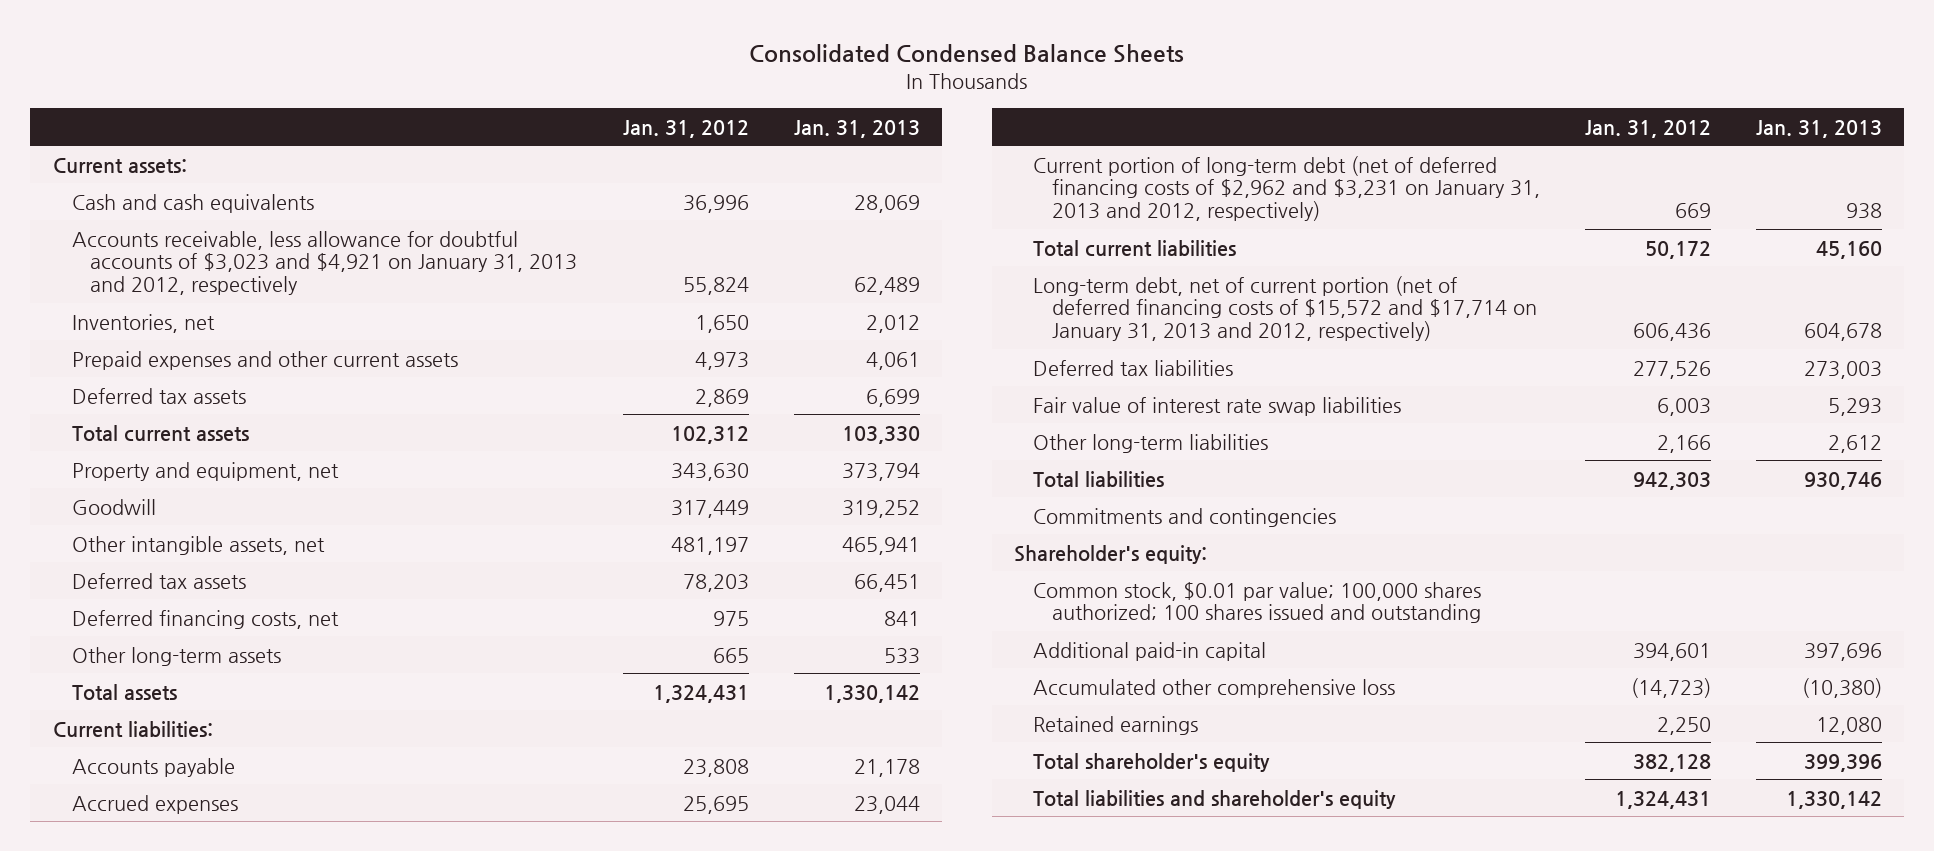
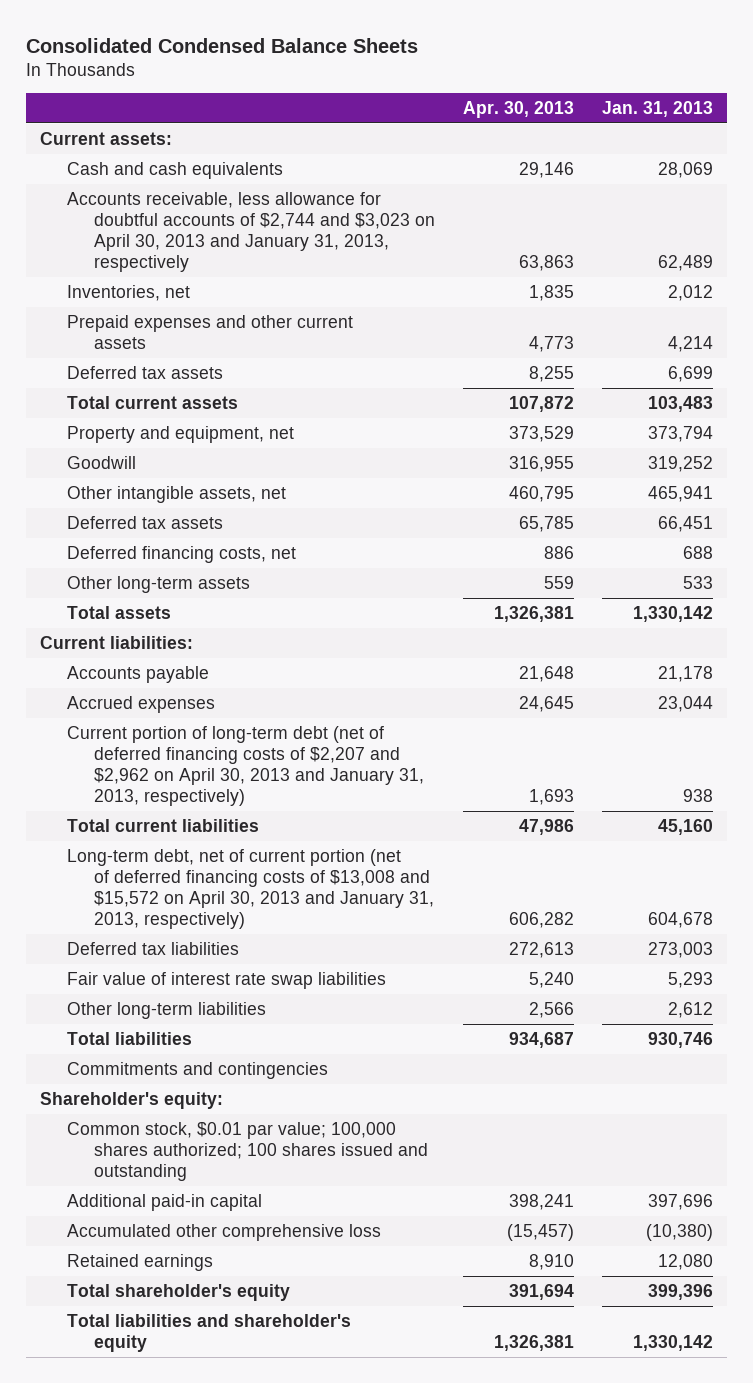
- | Jan. 31, 2012 | Jan. 31, 2013
+ | Apr. 30, 2013 | Jan. 31, 2013
- Accounts receivable, less allowance for doubtful accounts of $3,023 and $4,921 on January 31, 2013 and 2012, respectively | 55,824 | 62,489
+ Accounts receivable, less allowance for doubtful accounts of $2,744 and $3,023 on April 30, 2013 and January 31, 2013, respectively | 63,863 | 62,489
- Prepaid expenses and other current assets | 4,973 | 4,061
+ Prepaid expenses and other current assets | 4,773 | 4,214
- Total current assets | 102,312 | 103,330
+ Total current assets | 107,872 | 103,483
- Deferred financing costs, net | 975 | 841
+ Deferred financing costs, net | 886 | 688
- Current portion of long-term debt (net of deferred financing costs of $2,962 and $3,231 on January 31, 2013 and 2012, respectively) | 669 | 938
+ Current portion of long-term debt (net of deferred financing costs of $2,207 and $2,962 on April 30, 2013 and January 31, 2013, respectively) | 1,693 | 938
- Long-term debt, net of current portion (net of deferred financing costs of $15,572 and $17,714 on January 31, 2013 and 2012, respectively) | 606,436 | 604,678
+ Long-term debt, net of current portion (net of deferred financing costs of $13,008 and $15,572 on April 30, 2013 and January 31, 2013, respectively) | 606,282 | 604,678

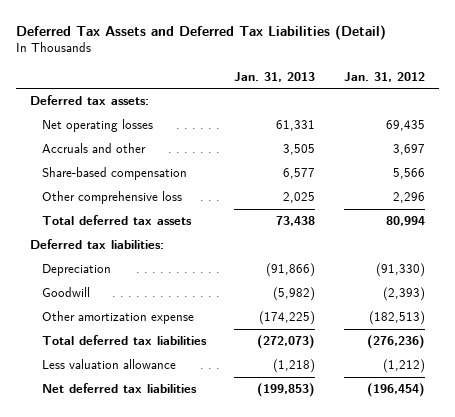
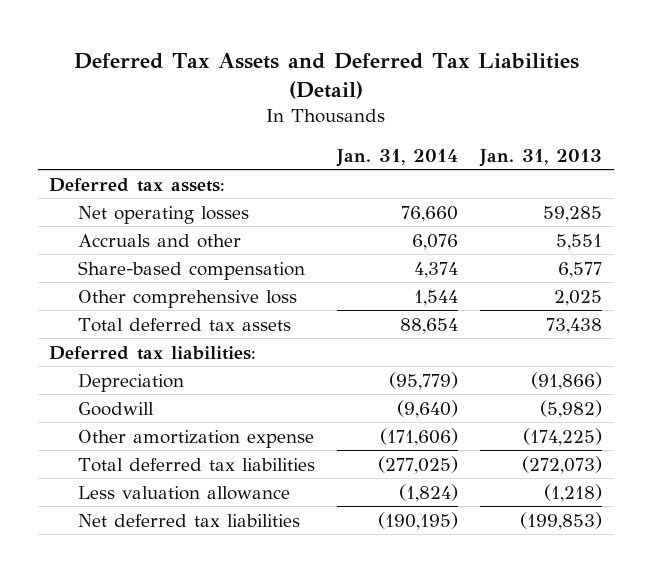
- | Jan. 31, 2013 | Jan. 31, 2012
+ | Jan. 31, 2014 | Jan. 31, 2013
- Net operating losses | 61,331 | 69,435
- Accruals and other | 3,505 | 3,697
+ Net operating losses | 76,660 | 59,285
+ Accruals and other | 6,076 | 5,551

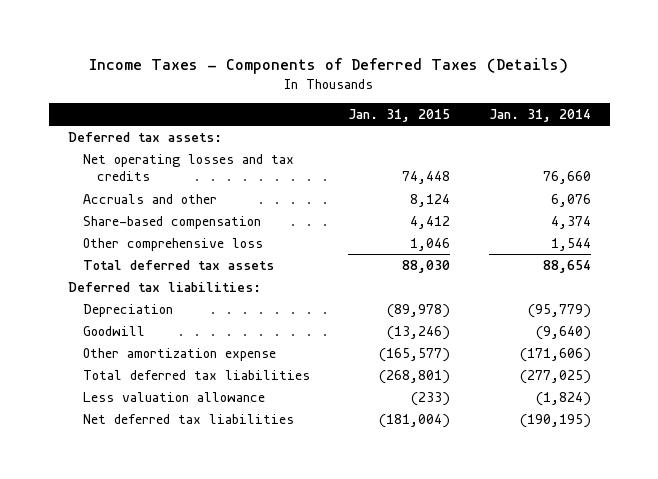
- Deferred Tax Assets and Deferred Tax Liabilities (Detail)
+ Income Taxes - Components of Deferred Taxes (Details)
- | Jan. 31, 2014 | Jan. 31, 2013
+ | Jan. 31, 2015 | Jan. 31, 2014
- Net operating losses | 76,660 | 59,285
+ Net operating losses and tax credits | 74,448 | 76,660

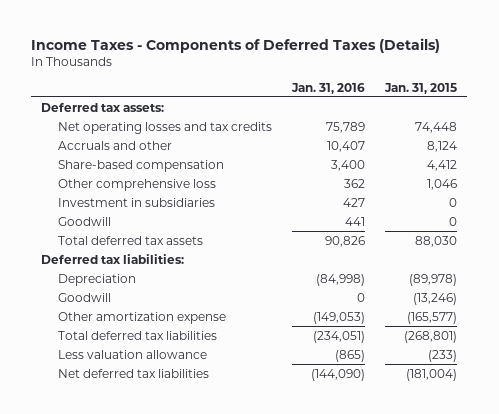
- | Jan. 31, 2015 | Jan. 31, 2014
+ | Jan. 31, 2016 | Jan. 31, 2015
+ Investment in subsidiaries | 427 | 0
+ Goodwill | 441 | 0

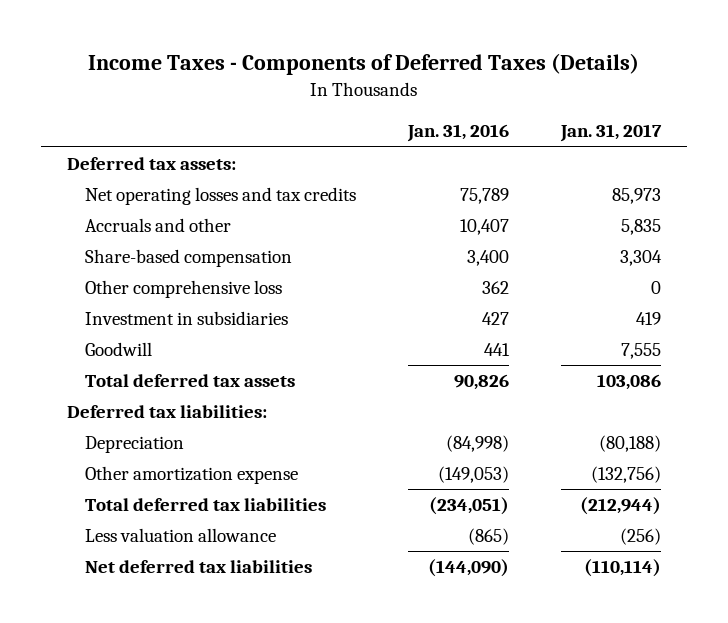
- | Jan. 31, 2016 | Jan. 31, 2015
+ | Jan. 31, 2016 | Jan. 31, 2017
- Goodwill | 0 | (13,246)

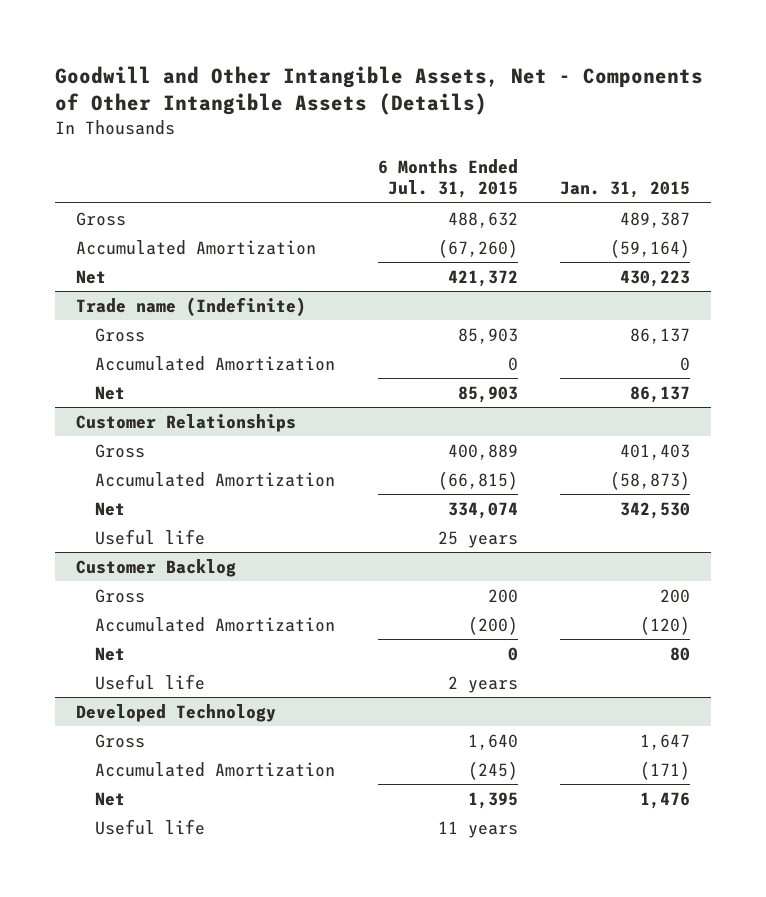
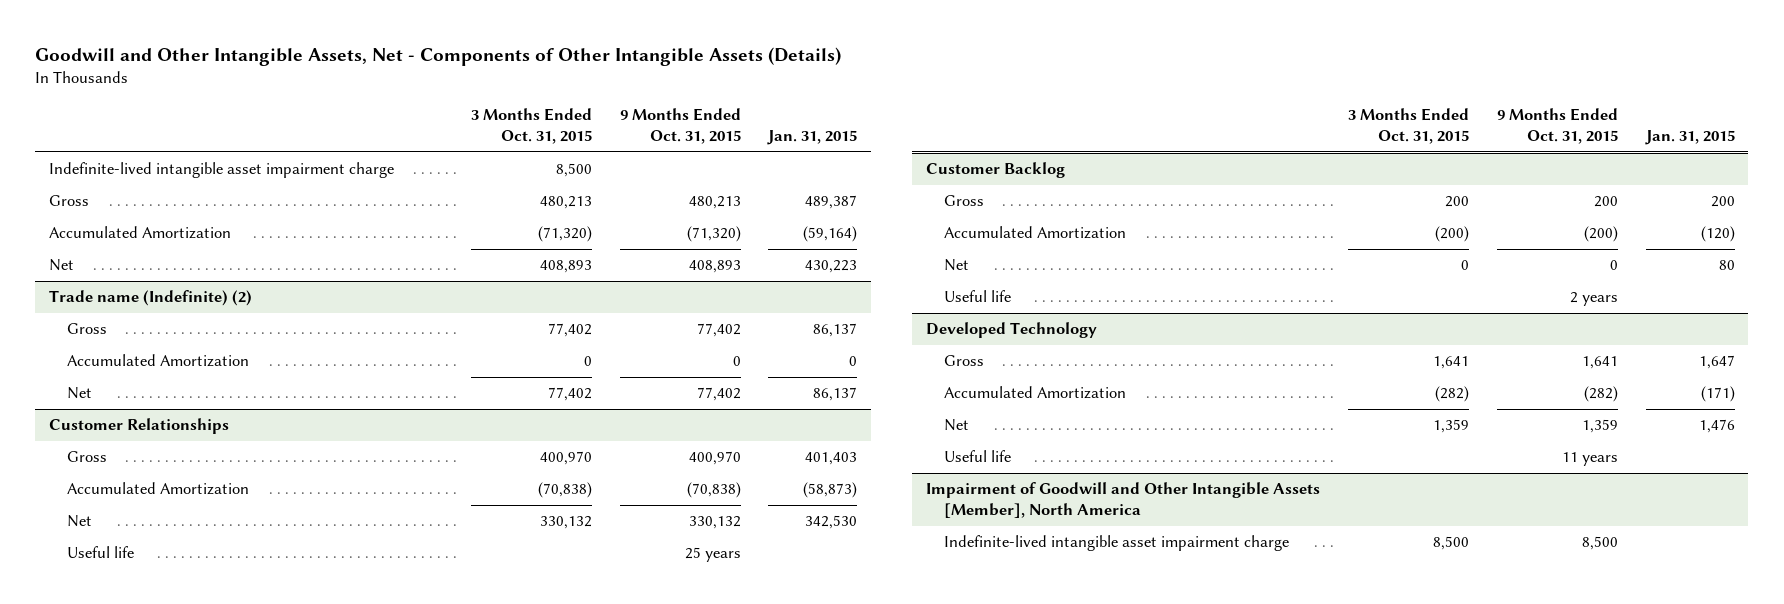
- | 6 Months Ended Jul. 31, 2015 | Jan. 31, 2015
+ | 3 Months Ended Oct. 31, 2015 | 9 Months Ended Oct. 31, 2015 | Jan. 31, 2015
+ Indefinite-lived intangible asset impairment charge | 8,500 | |
- Trade name (Indefinite)
+ Trade name (Indefinite) (2)
+ Impairment of Goodwill and Other Intangible Assets [Member], North America
+ Indefinite-lived intangible asset impairment charge | 8,500 | 8,500 |

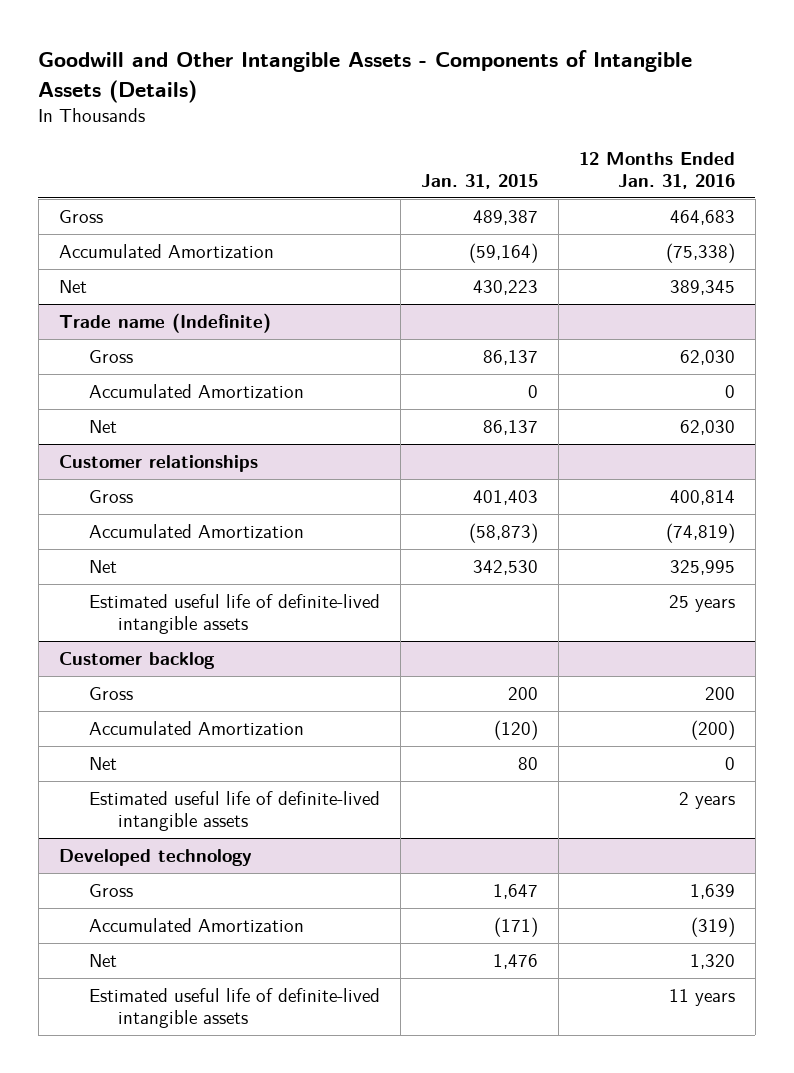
- Goodwill and Other Intangible Assets, Net - Components of Other Intangible Assets (Details)
+ Goodwill and Other Intangible Assets - Components of Intangible Assets (Details)
- | 3 Months Ended Oct. 31, 2015 | 9 Months Ended Oct. 31, 2015 | Jan. 31, 2015
+ | Jan. 31, 2015 | 12 Months Ended Jan. 31, 2016
- Indefinite-lived intangible asset impairment charge | 8,500 | |
- Trade name (Indefinite) (2)
+ Trade name (Indefinite)
- Customer Relationships
+ Customer relationships
- Useful life | | 25 years |
- Customer Backlog
+ Estimated useful life of definite-lived intangible assets | | 25 years
+ Customer backlog
- Useful life | | 2 years |
- Developed Technology
+ Estimated useful life of definite-lived intangible assets | | 2 years
+ Developed technology
- Useful life | | 11 years |
- Impairment of Goodwill and Other Intangible Assets [Member], North America
- Indefinite-lived intangible asset impairment charge | 8,500 | 8,500 |
+ Estimated useful life of definite-lived intangible assets | | 11 years

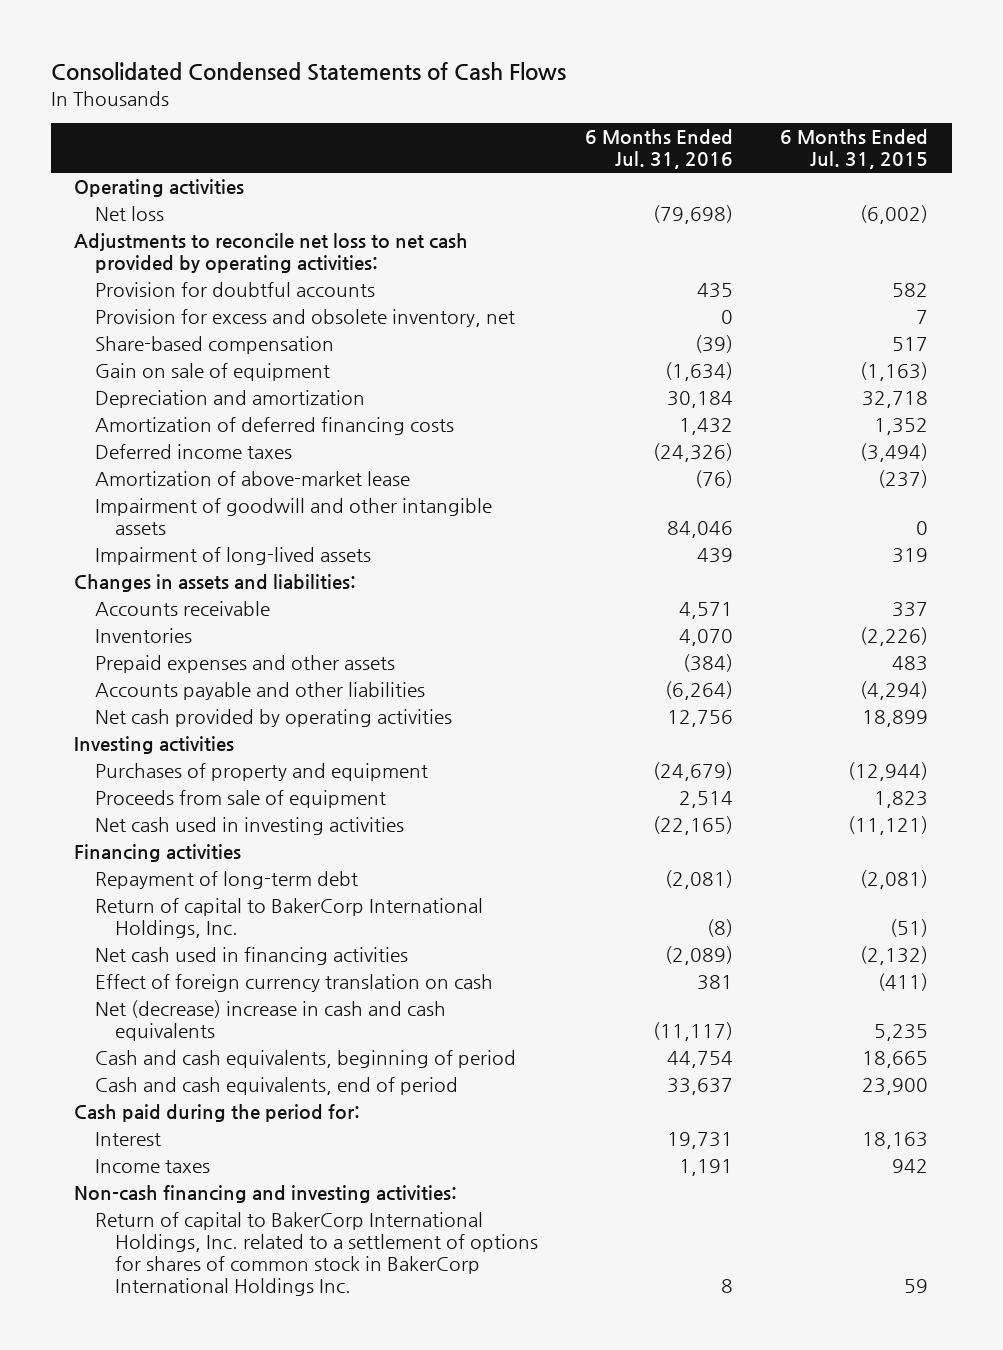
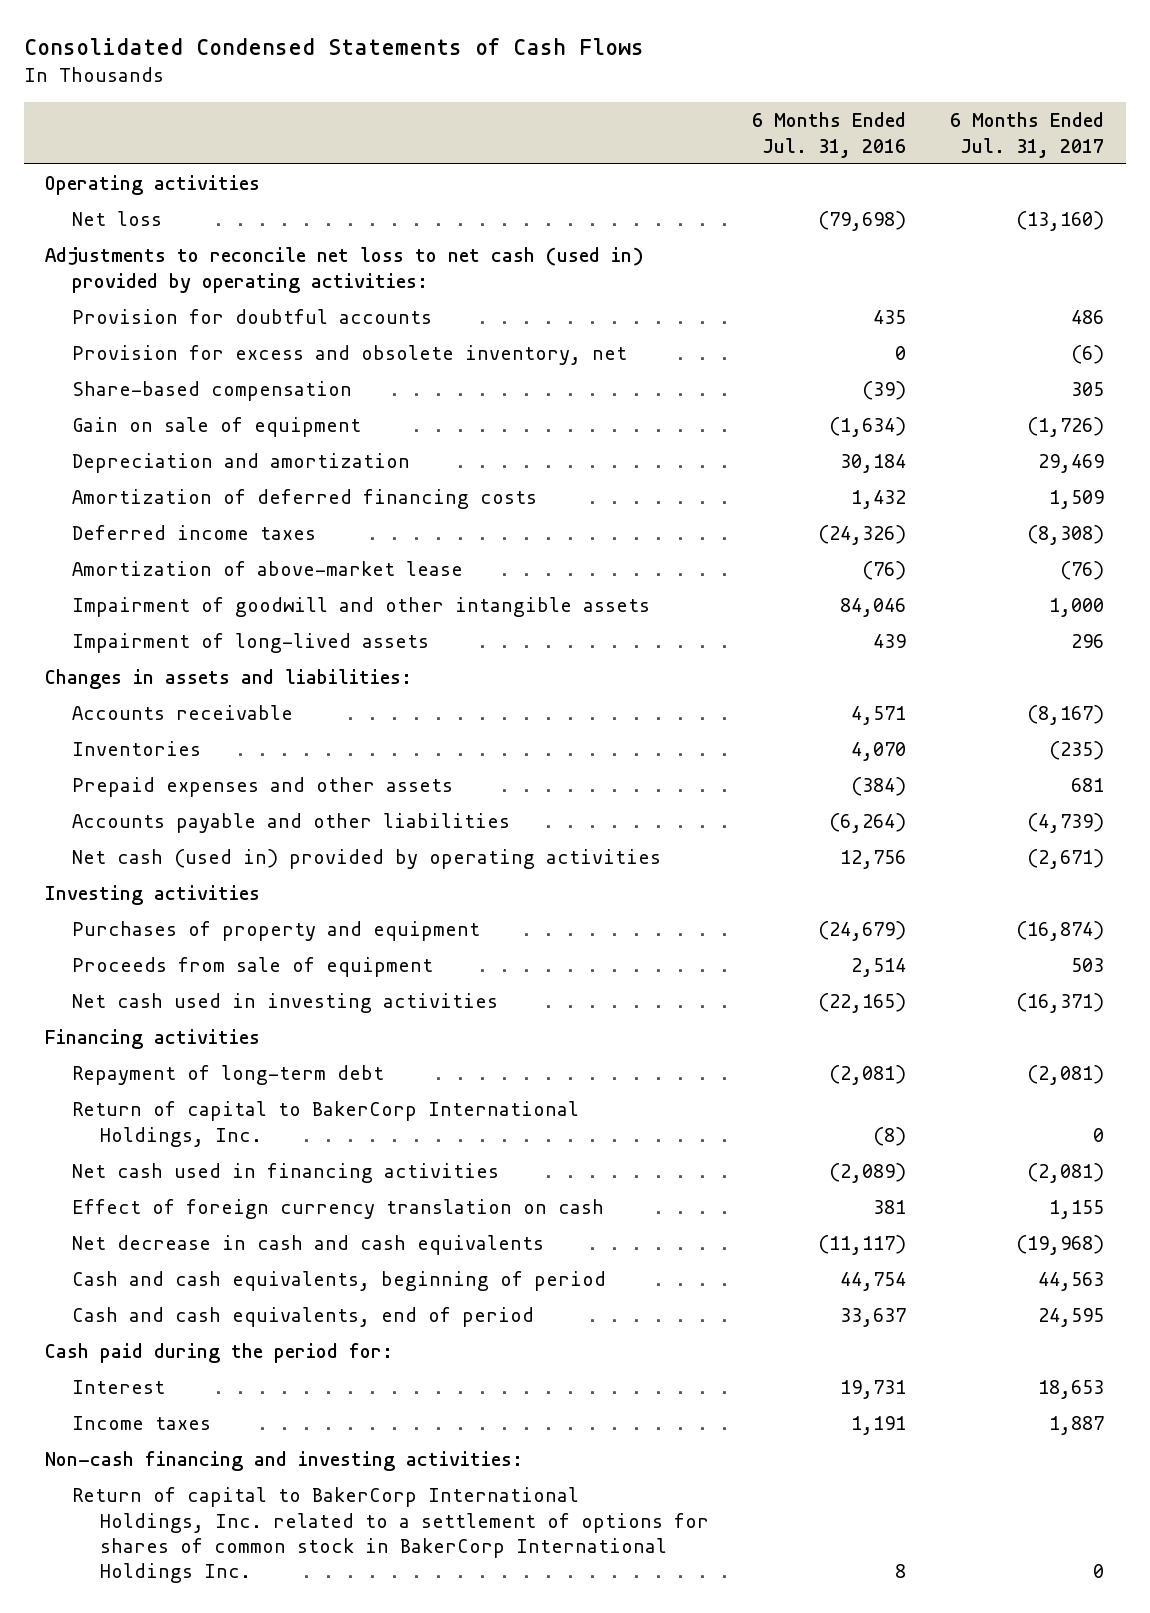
- | 6 Months Ended Jul. 31, 2016 | 6 Months Ended Jul. 31, 2015
+ | 6 Months Ended Jul. 31, 2016 | 6 Months Ended Jul. 31, 2017
- Adjustments to reconcile net loss to net cash provided by operating activities:
+ Adjustments to reconcile net loss to net cash (used in) provided by operating activities:
- Net cash provided by operating activities | 12,756 | 18,899
+ Net cash (used in) provided by operating activities | 12,756 | (2,671)
- Net (decrease) increase in cash and cash equivalents | (11,117) | 5,235
+ Net decrease in cash and cash equivalents | (11,117) | (19,968)

